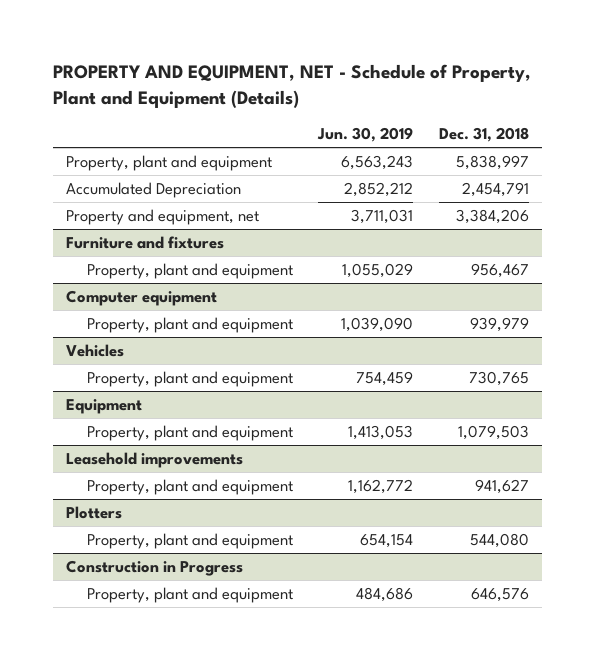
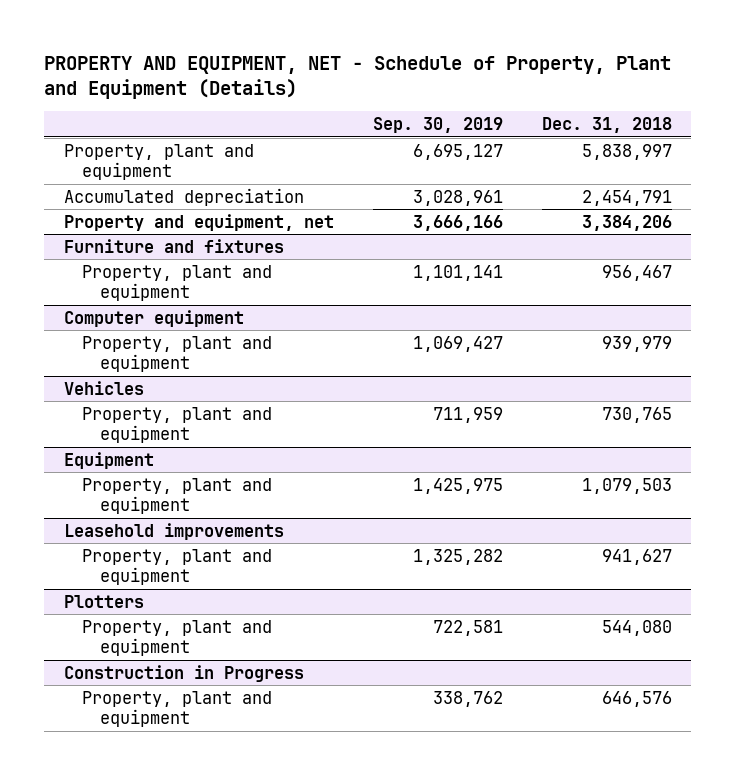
- | Jun. 30, 2019 | Dec. 31, 2018
+ | Sep. 30, 2019 | Dec. 31, 2018
- Accumulated Depreciation | 2,852,212 | 2,454,791
+ Accumulated depreciation | 3,028,961 | 2,454,791

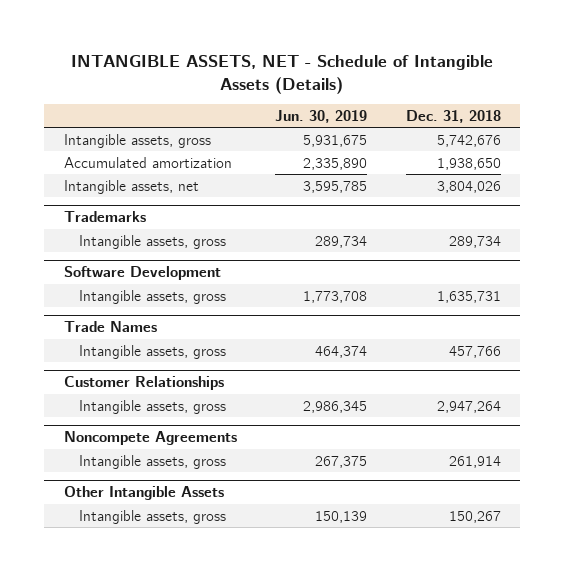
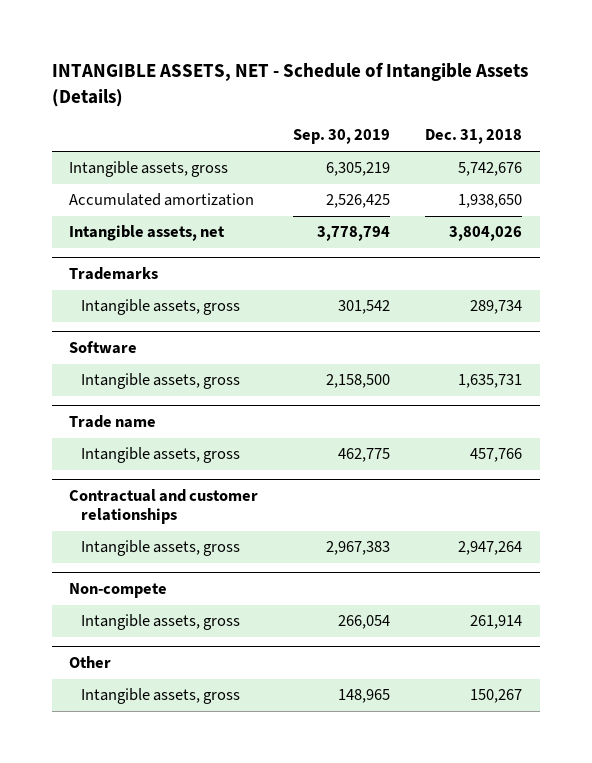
- | Jun. 30, 2019 | Dec. 31, 2018
+ | Sep. 30, 2019 | Dec. 31, 2018
- Software Development
+ Software
- Trade Names
+ Trade name
- Customer Relationships
+ Contractual and customer relationships
- Noncompete Agreements
+ Non-compete
- Other Intangible Assets
+ Other

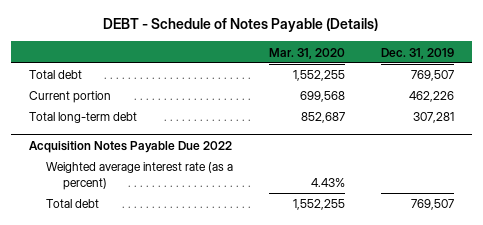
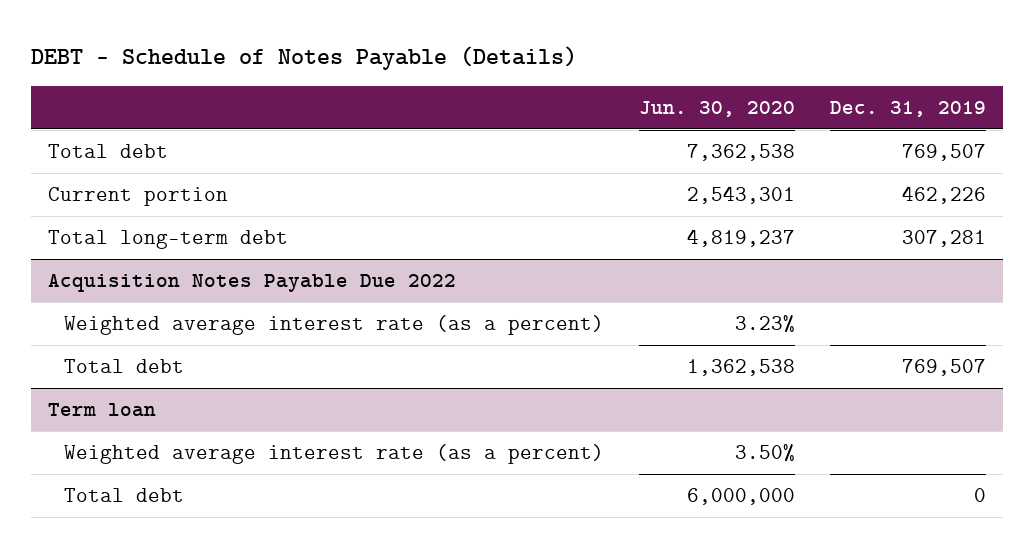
- | Mar. 31, 2020 | Dec. 31, 2019
+ | Jun. 30, 2020 | Dec. 31, 2019
+ Term loan
+ Weighted average interest rate (as a percent) | 3.50% |
+ Total debt | 6,000,000 | 0

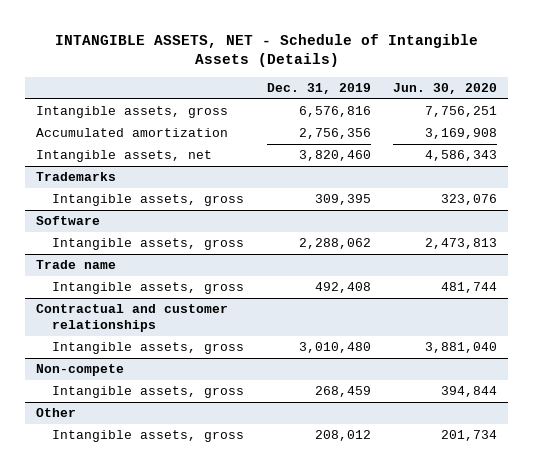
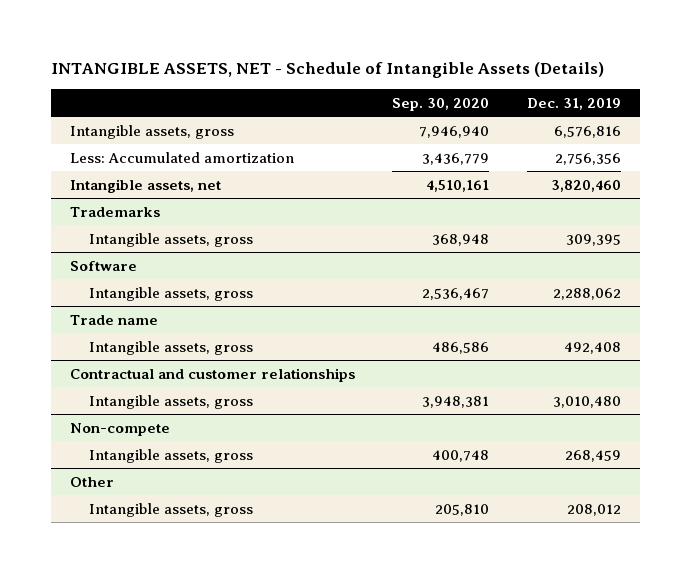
- | Dec. 31, 2019 | Jun. 30, 2020
+ | Sep. 30, 2020 | Dec. 31, 2019
- Accumulated amortization | 2,756,356 | 3,169,908
+ Less: Accumulated amortization | 3,436,779 | 2,756,356

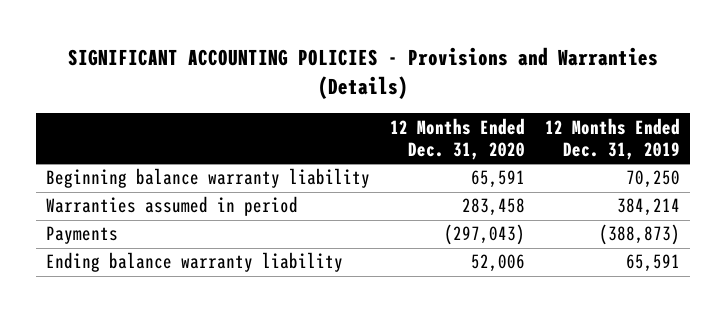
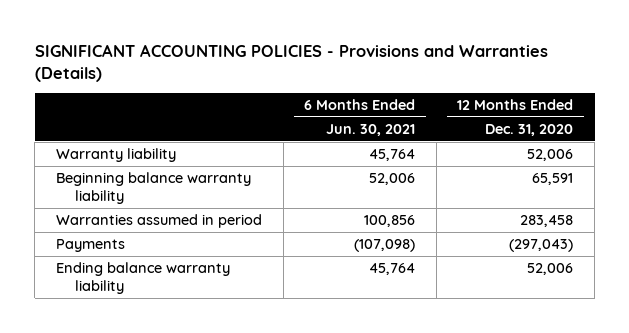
- | 12 Months Ended Dec. 31, 2020 | 12 Months Ended Dec. 31, 2019
+ | 6 Months Ended Jun. 30, 2021 | 12 Months Ended Dec. 31, 2020
+ Warranty liability | 45,764 | 52,006

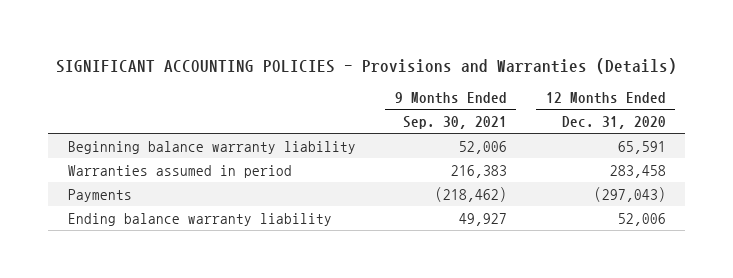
- | 6 Months Ended Jun. 30, 2021 | 12 Months Ended Dec. 31, 2020
+ | 9 Months Ended Sep. 30, 2021 | 12 Months Ended Dec. 31, 2020
- Warranty liability | 45,764 | 52,006

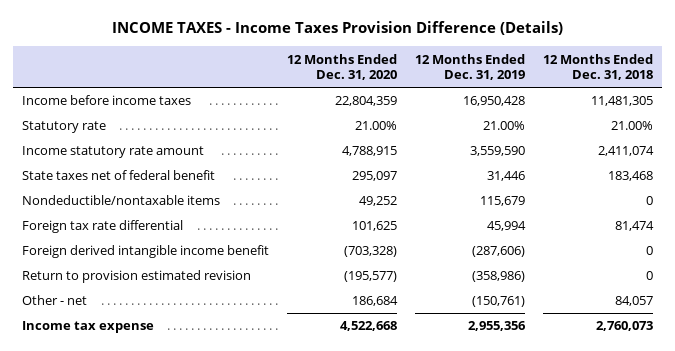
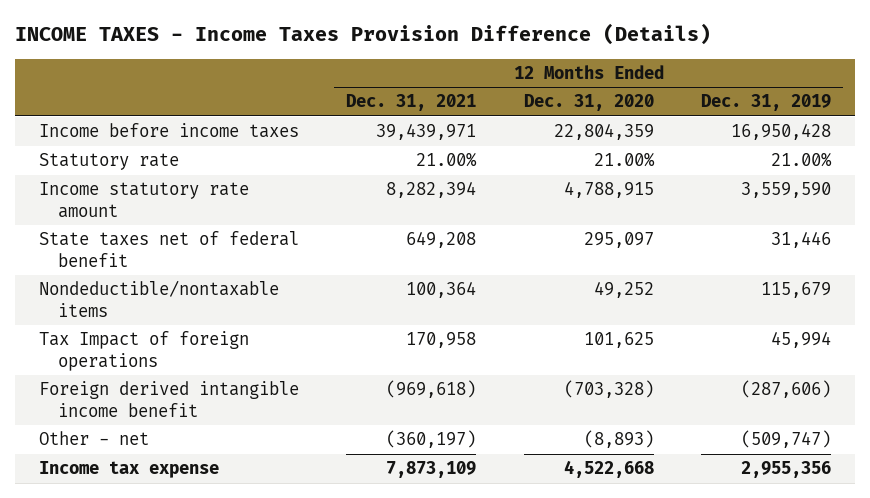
- | 12 Months Ended Dec. 31, 2020 | 12 Months Ended Dec. 31, 2019 | 12 Months Ended Dec. 31, 2018
+ | 12 Months Ended Dec. 31, 2021 | 12 Months Ended Dec. 31, 2020 | 12 Months Ended Dec. 31, 2019
- Foreign tax rate differential | 101,625 | 45,994 | 81,474
+ Tax Impact of foreign operations | 170,958 | 101,625 | 45,994
- Return to provision estimated revision | (195,577) | (358,986) | 0
- Other - net | 186,684 | (150,761) | 84,057
+ Other - net | (360,197) | (8,893) | (509,747)

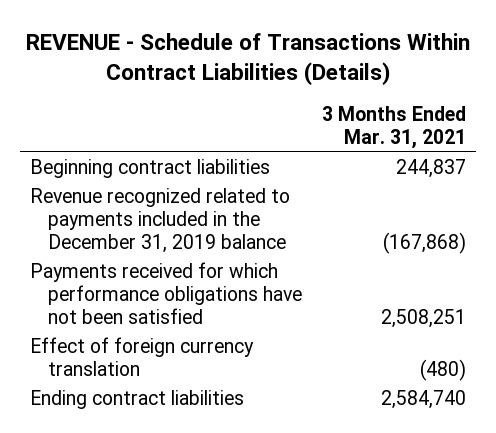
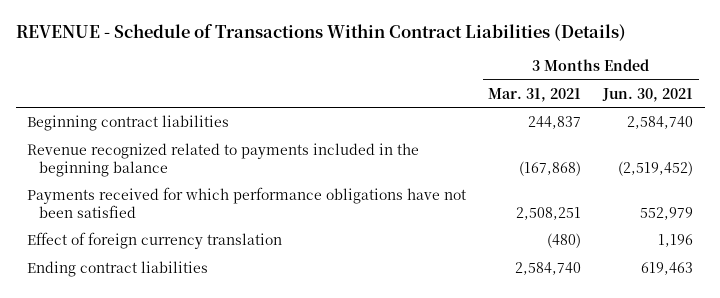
- | 3 Months Ended Mar. 31, 2021
+ | 3 Months Ended Mar. 31, 2021 | 3 Months Ended Jun. 30, 2021
- Revenue recognized related to payments included in the December 31, 2019 balance | (167,868)
+ Revenue recognized related to payments included in the beginning balance | (167,868) | (2,519,452)

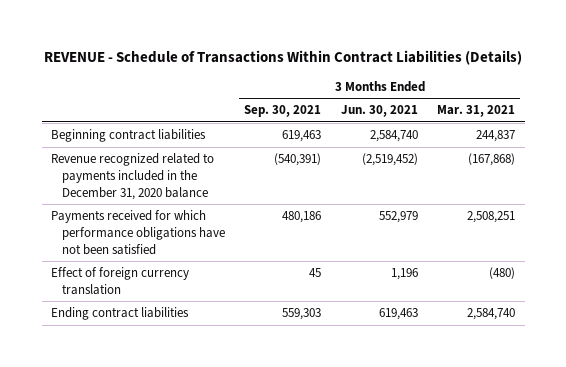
- | 3 Months Ended Mar. 31, 2021 | 3 Months Ended Jun. 30, 2021
+ | 3 Months Ended Sep. 30, 2021 | 3 Months Ended Jun. 30, 2021 | 3 Months Ended Mar. 31, 2021
- Revenue recognized related to payments included in the beginning balance | (167,868) | (2,519,452)
+ Revenue recognized related to payments included in the December 31, 2020 balance | (540,391) | (2,519,452) | (167,868)

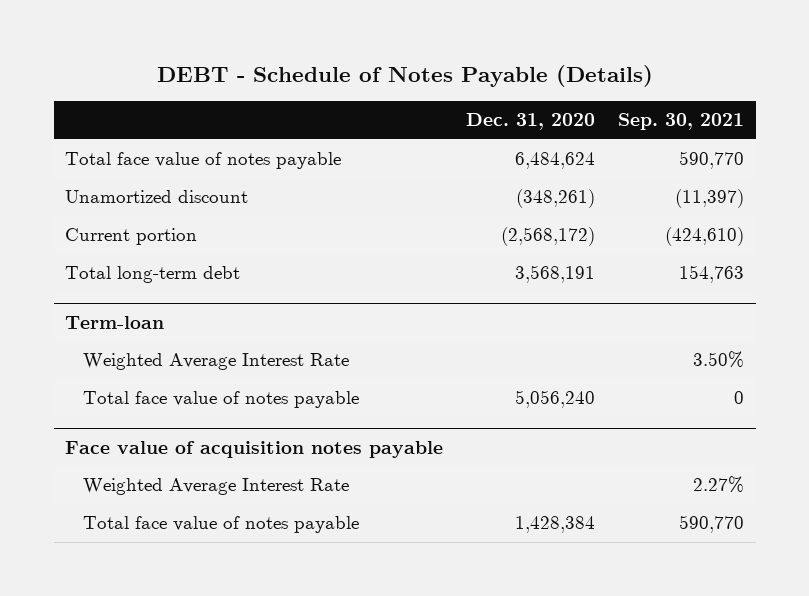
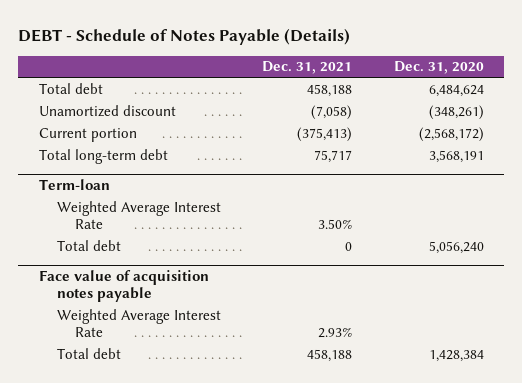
- | Dec. 31, 2020 | Sep. 30, 2021
+ | Dec. 31, 2021 | Dec. 31, 2020
- Total face value of notes payable | 6,484,624 | 590,770
+ Total debt | 458,188 | 6,484,624
@ Term-loan
- Total face value of notes payable | 5,056,240 | 0
+ Total debt | 0 | 5,056,240
@ Face value of acquisition notes payable
- Total face value of notes payable | 1,428,384 | 590,770
+ Total debt | 458,188 | 1,428,384

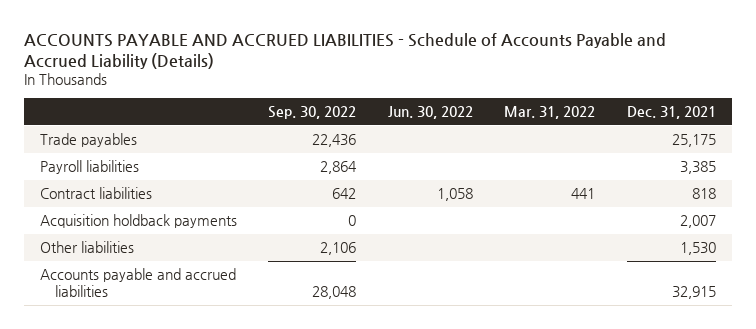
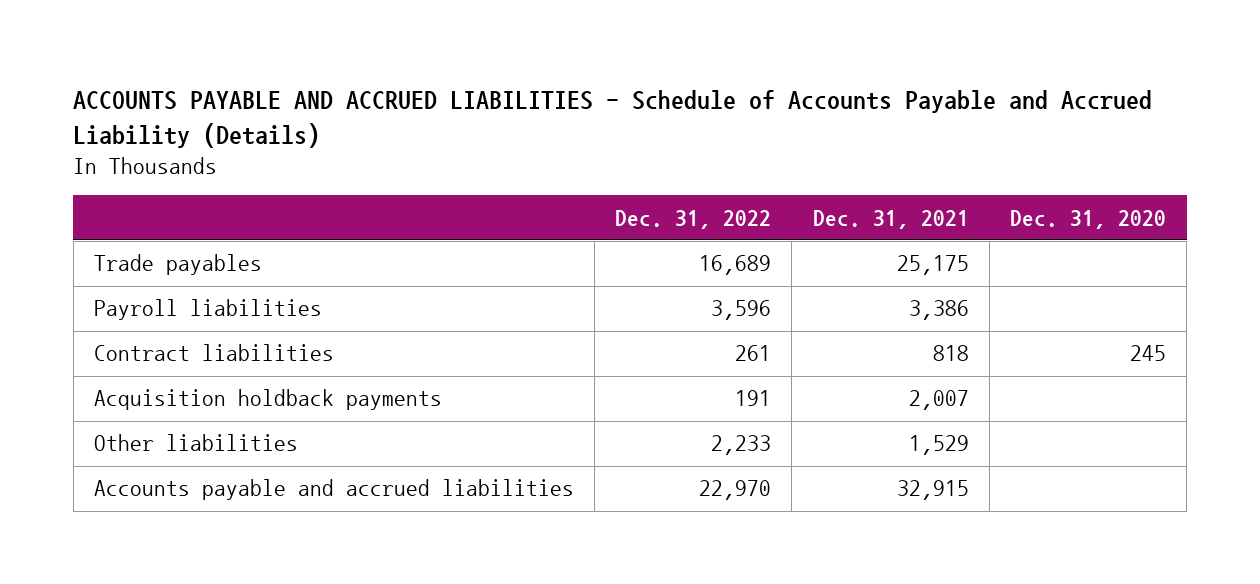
- | Sep. 30, 2022 | Jun. 30, 2022 | Mar. 31, 2022 | Dec. 31, 2021
+ | Dec. 31, 2022 | Dec. 31, 2021 | Dec. 31, 2020
- Payroll liabilities | 2,864 | | | 3,385
+ Payroll liabilities | 3,596 | 3,386 |
- Other liabilities | 2,106 | | | 1,530
+ Other liabilities | 2,233 | 1,529 |

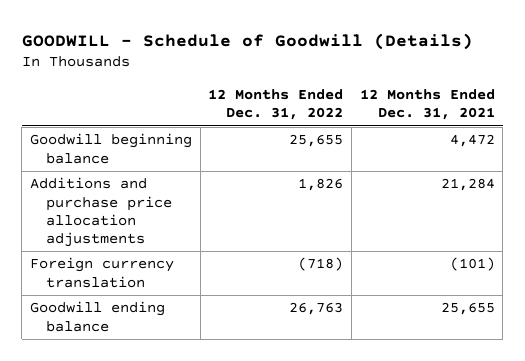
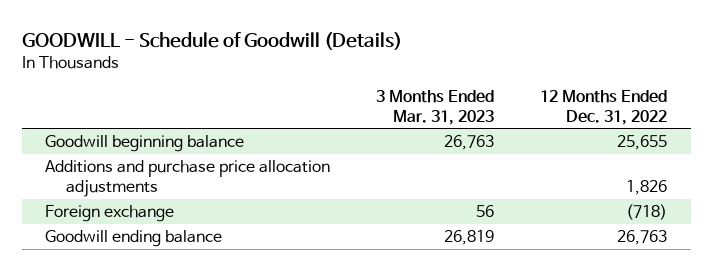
- | 12 Months Ended Dec. 31, 2022 | 12 Months Ended Dec. 31, 2021
+ | 3 Months Ended Mar. 31, 2023 | 12 Months Ended Dec. 31, 2022
- Foreign currency translation | (718) | (101)
+ Foreign exchange | 56 | (718)

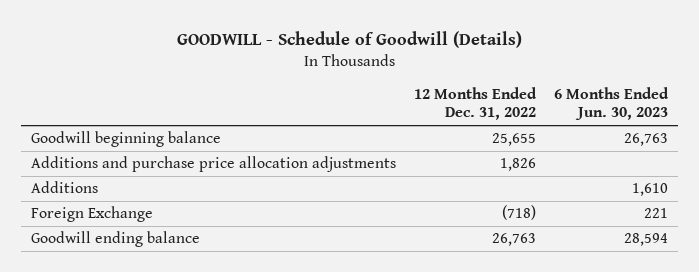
- | 3 Months Ended Mar. 31, 2023 | 12 Months Ended Dec. 31, 2022
+ | 12 Months Ended Dec. 31, 2022 | 6 Months Ended Jun. 30, 2023
- Foreign exchange | 56 | (718)
+ Additions | | 1,610
+ Foreign Exchange | (718) | 221

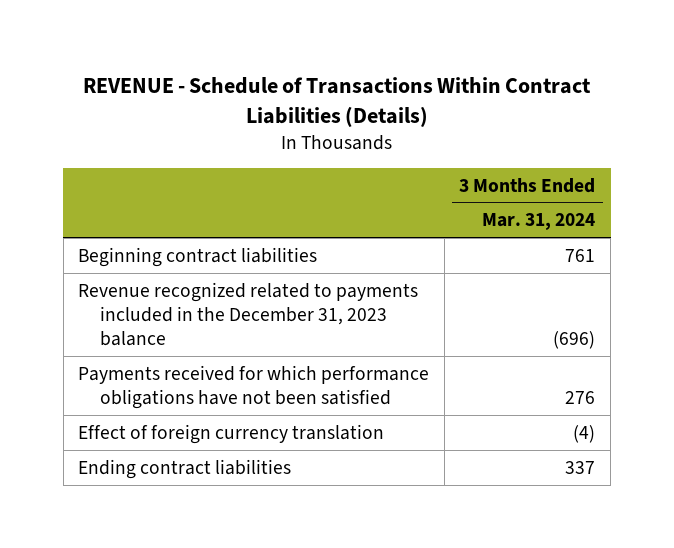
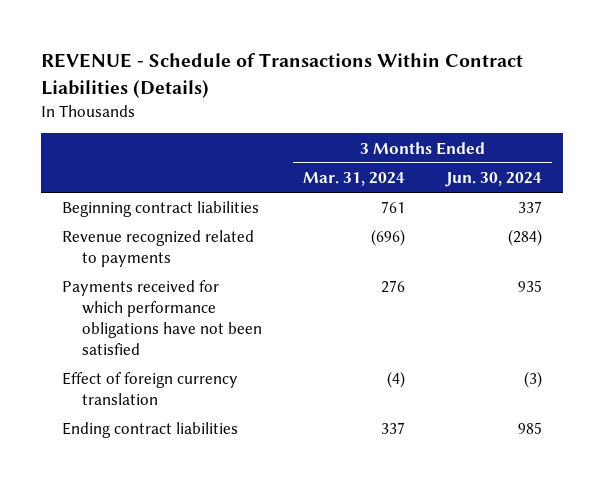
- | 3 Months Ended Mar. 31, 2024
+ | 3 Months Ended Mar. 31, 2024 | 3 Months Ended Jun. 30, 2024
- Revenue recognized related to payments included in the December 31, 2023 balance | (696)
+ Revenue recognized related to payments | (696) | (284)

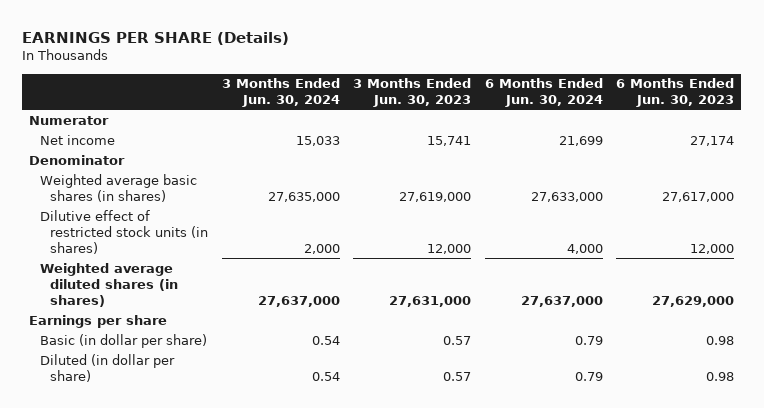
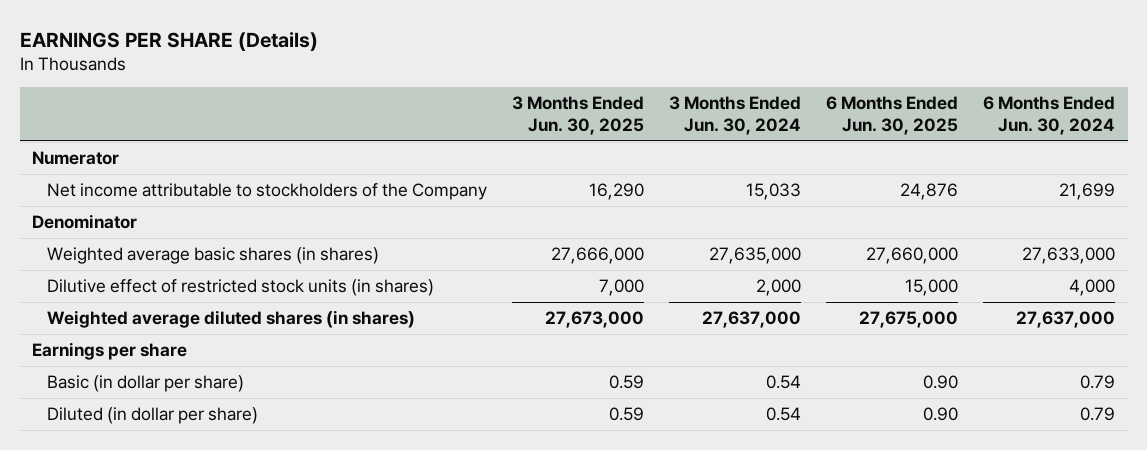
- | 3 Months Ended Jun. 30, 2024 | 3 Months Ended Jun. 30, 2023 | 6 Months Ended Jun. 30, 2024 | 6 Months Ended Jun. 30, 2023
+ | 3 Months Ended Jun. 30, 2025 | 3 Months Ended Jun. 30, 2024 | 6 Months Ended Jun. 30, 2025 | 6 Months Ended Jun. 30, 2024
- Net income | 15,033 | 15,741 | 21,699 | 27,174
+ Net income attributable to stockholders of the Company | 16,290 | 15,033 | 24,876 | 21,699

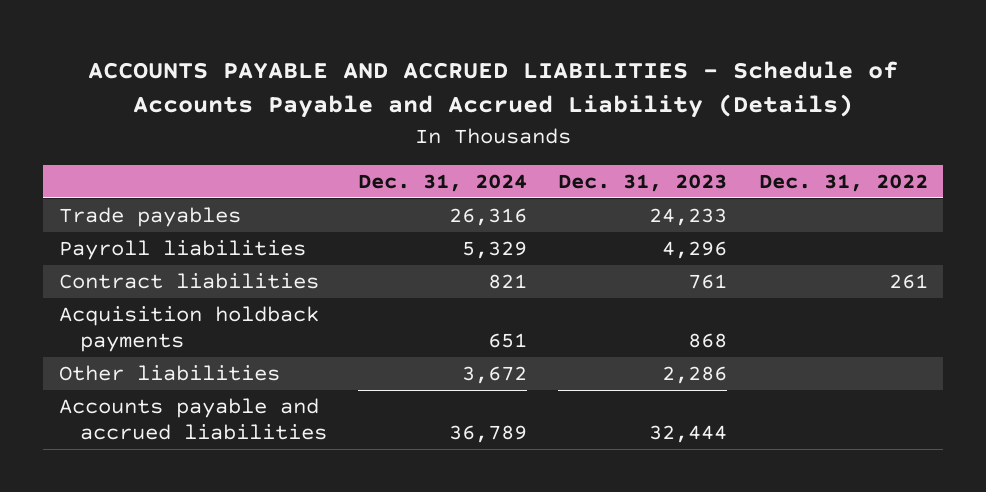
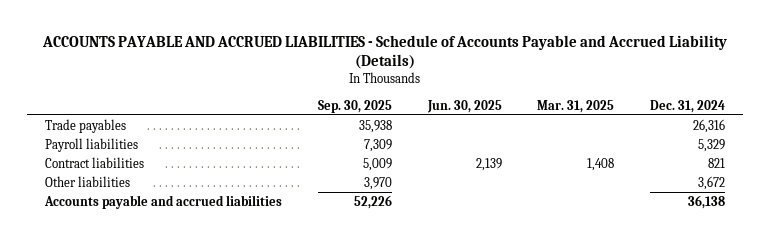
- | Dec. 31, 2024 | Dec. 31, 2023 | Dec. 31, 2022
+ | Sep. 30, 2025 | Jun. 30, 2025 | Mar. 31, 2025 | Dec. 31, 2024
- Acquisition holdback payments | 651 | 868 |
- Accounts payable and accrued liabilities | 36,789 | 32,444 |
+ Accounts payable and accrued liabilities | 52,226 | | | 36,138

